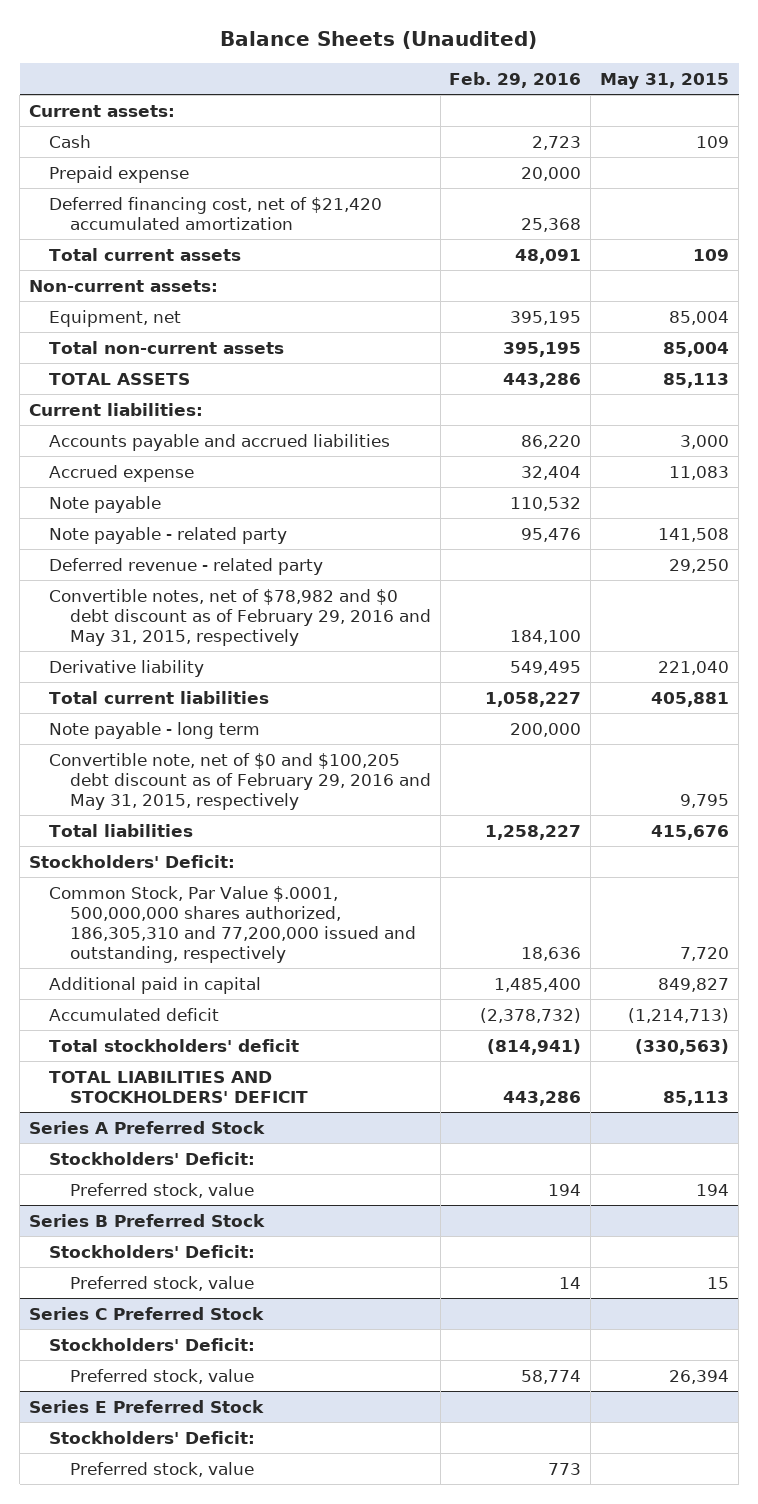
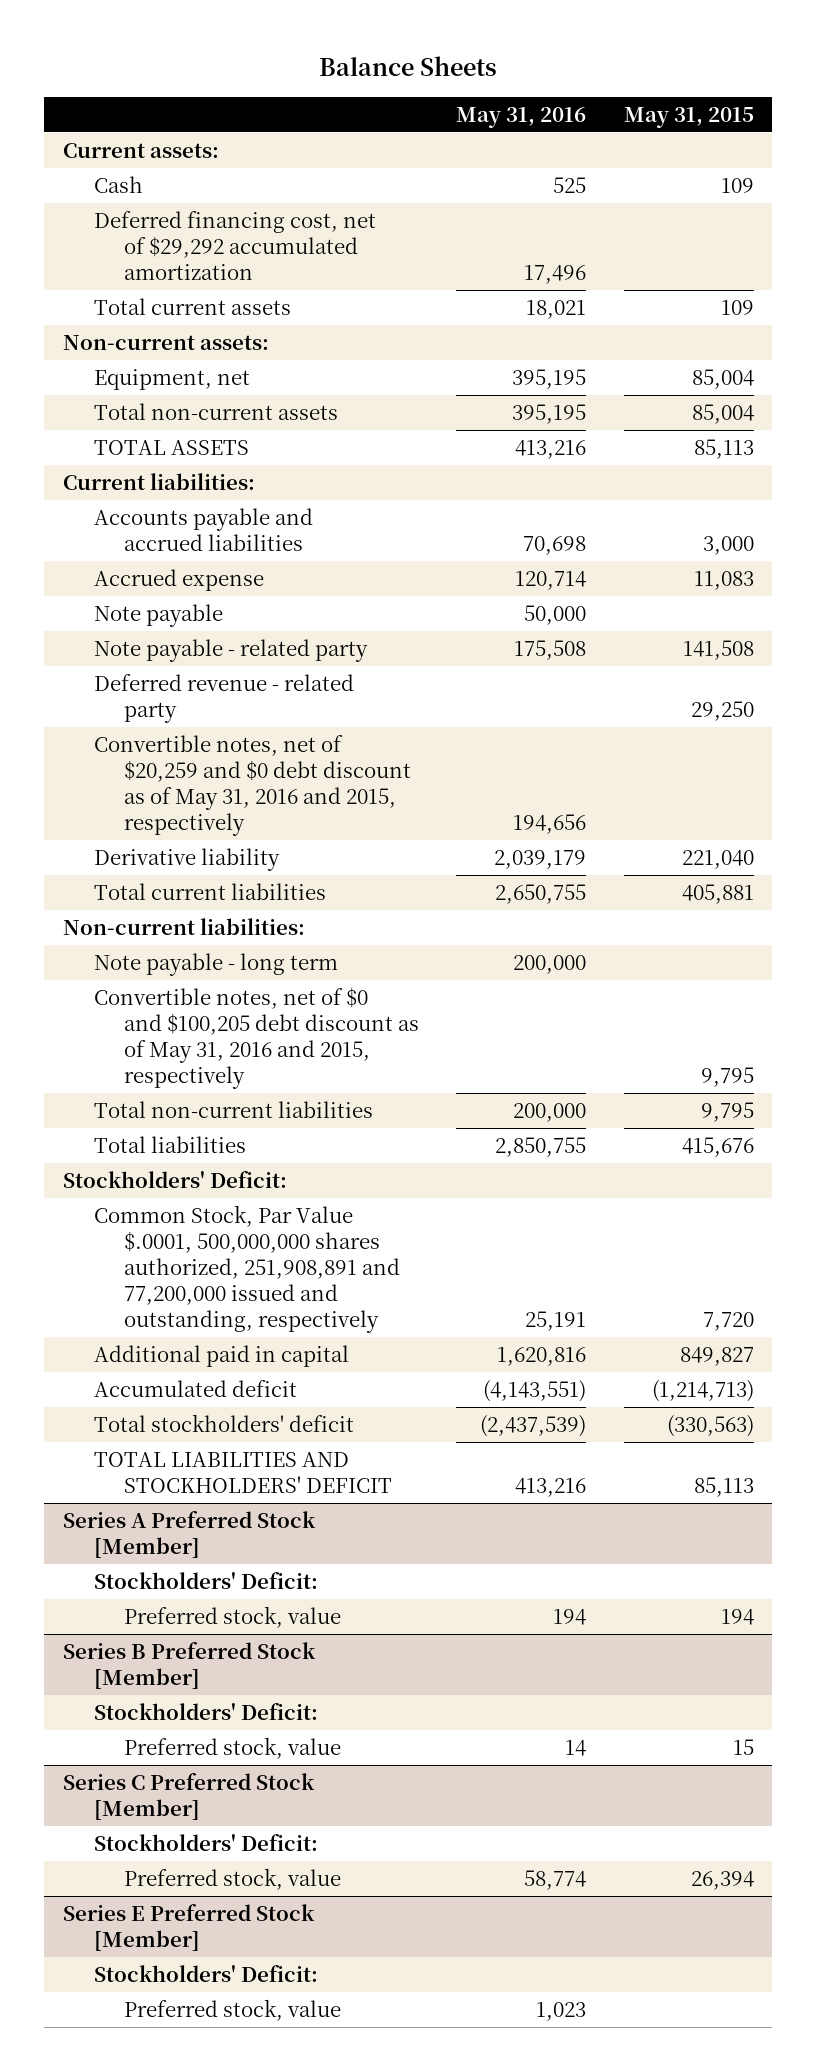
- Balance Sheets (Unaudited)
+ Balance Sheets
- | Feb. 29, 2016 | May 31, 2015
+ | May 31, 2016 | May 31, 2015
- Prepaid expense | 20,000 |
- Deferred financing cost, net of $21,420 accumulated amortization | 25,368 |
+ Deferred financing cost, net of $29,292 accumulated amortization | 17,496 |
- Convertible notes, net of $78,982 and $0 debt discount as of February 29, 2016 and May 31, 2015, respectively | 184,100 |
+ Convertible notes, net of $20,259 and $0 debt discount as of May 31, 2016 and 2015, respectively | 194,656 |
+ Non-current liabilities:
- Convertible note, net of $0 and $100,205 debt discount as of February 29, 2016 and May 31, 2015, respectively | | 9,795
+ Convertible notes, net of $0 and $100,205 debt discount as of May 31, 2016 and 2015, respectively | | 9,795
+ Total non-current liabilities | 200,000 | 9,795
- Common Stock, Par Value $.0001, 500,000,000 shares authorized, 186,305,310 and 77,200,000 issued and outstanding, respectively | 18,636 | 7,720
+ Common Stock, Par Value $.0001, 500,000,000 shares authorized, 251,908,891 and 77,200,000 issued and outstanding, respectively | 25,191 | 7,720
- Series A Preferred Stock
+ Series A Preferred Stock [Member]
- Series B Preferred Stock
+ Series B Preferred Stock [Member]
- Series C Preferred Stock
+ Series C Preferred Stock [Member]
- Series E Preferred Stock
+ Series E Preferred Stock [Member]

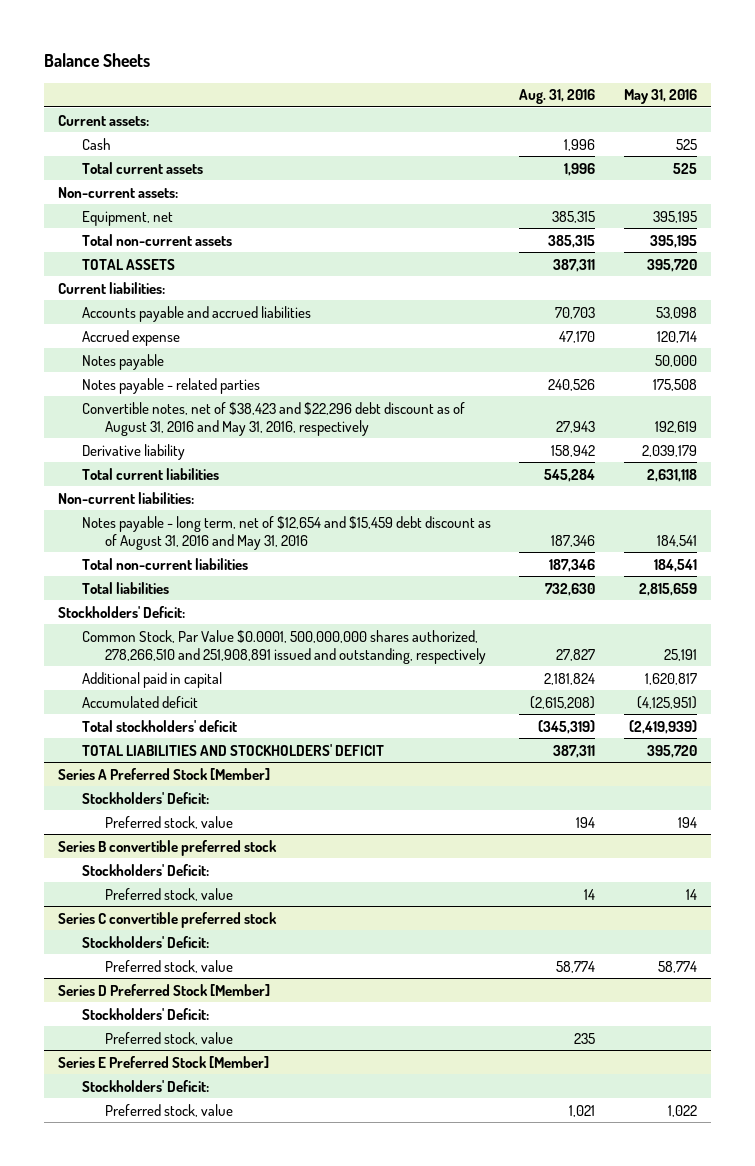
- | May 31, 2016 | May 31, 2015
+ | Aug. 31, 2016 | May 31, 2016
- Deferred financing cost, net of $29,292 accumulated amortization | 17,496 |
- Total current assets | 18,021 | 109
+ Total current assets | 1,996 | 525
- TOTAL ASSETS | 413,216 | 85,113
+ TOTAL ASSETS | 387,311 | 395,720
- Accounts payable and accrued liabilities | 70,698 | 3,000
+ Accounts payable and accrued liabilities | 70,703 | 53,098
- Note payable | 50,000 |
- Note payable - related party | 175,508 | 141,508
- Deferred revenue - related party | | 29,250
- Convertible notes, net of $20,259 and $0 debt discount as of May 31, 2016 and 2015, respectively | 194,656 |
+ Notes payable | | 50,000
+ Notes payable - related parties | 240,526 | 175,508
+ Convertible notes, net of $38,423 and $22,296 debt discount as of August 31, 2016 and May 31, 2016, respectively | 27,943 | 192,619
- Total current liabilities | 2,650,755 | 405,881
+ Total current liabilities | 545,284 | 2,631,118
- Note payable - long term | 200,000 |
- Convertible notes, net of $0 and $100,205 debt discount as of May 31, 2016 and 2015, respectively | | 9,795
- Total non-current liabilities | 200,000 | 9,795
- Total liabilities | 2,850,755 | 415,676
+ Notes payable - long term, net of $12,654 and $15,459 debt discount as of August 31, 2016 and May 31, 2016 | 187,346 | 184,541
+ Total non-current liabilities | 187,346 | 184,541
+ Total liabilities | 732,630 | 2,815,659
- Common Stock, Par Value $.0001, 500,000,000 shares authorized, 251,908,891 and 77,200,000 issued and outstanding, respectively | 25,191 | 7,720
- Additional paid in capital | 1,620,816 | 849,827
- Accumulated deficit | (4,143,551) | (1,214,713)
- Total stockholders' deficit | (2,437,539) | (330,563)
- TOTAL LIABILITIES AND STOCKHOLDERS' DEFICIT | 413,216 | 85,113
+ Common Stock, Par Value $0.0001, 500,000,000 shares authorized, 278,266,510 and 251,908,891 issued and outstanding, respectively | 27,827 | 25,191
+ Additional paid in capital | 2,181,824 | 1,620,817
+ Accumulated deficit | (2,615,208) | (4,125,951)
+ Total stockholders' deficit | (345,319) | (2,419,939)
+ TOTAL LIABILITIES AND STOCKHOLDERS' DEFICIT | 387,311 | 395,720
- Series B Preferred Stock [Member]
+ Series B convertible preferred stock
- Series C Preferred Stock [Member]
+ Series C convertible preferred stock
+ Series D Preferred Stock [Member]
+ Stockholders' Deficit:
+ Preferred stock, value | 235 |
@ Series E Preferred Stock [Member]
- Preferred stock, value | 1,023 |
+ Preferred stock, value | 1,021 | 1,022

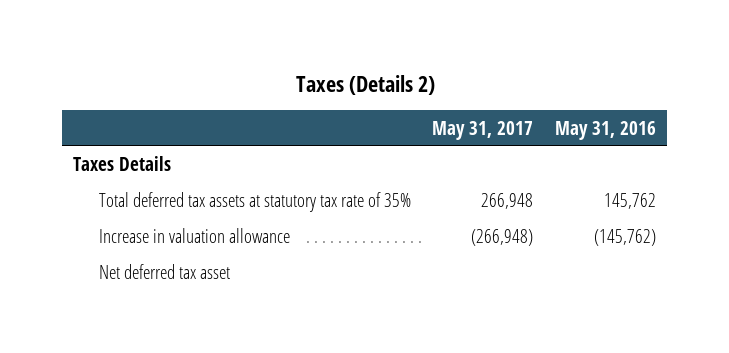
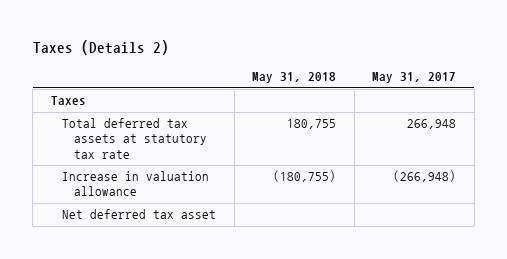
- | May 31, 2017 | May 31, 2016
+ | May 31, 2018 | May 31, 2017
- Taxes Details
- Total deferred tax assets at statutory tax rate of 35% | 266,948 | 145,762
+ Taxes
+ Total deferred tax assets at statutory tax rate | 180,755 | 266,948

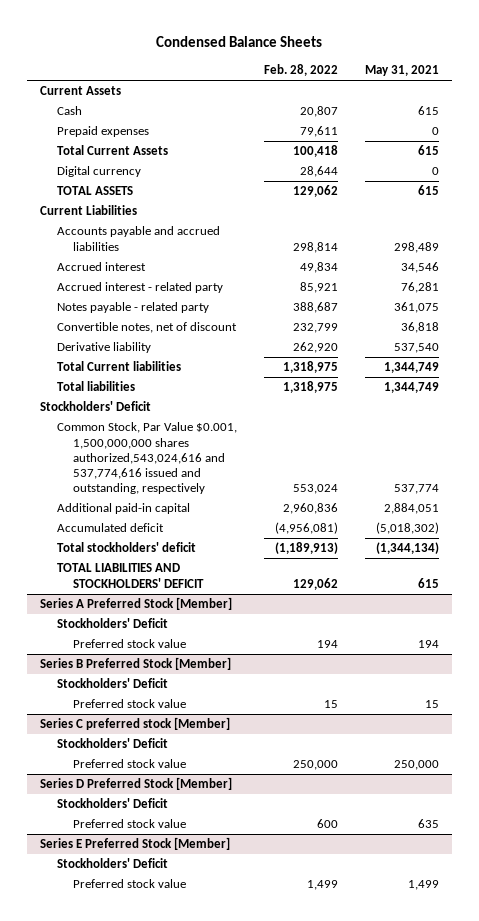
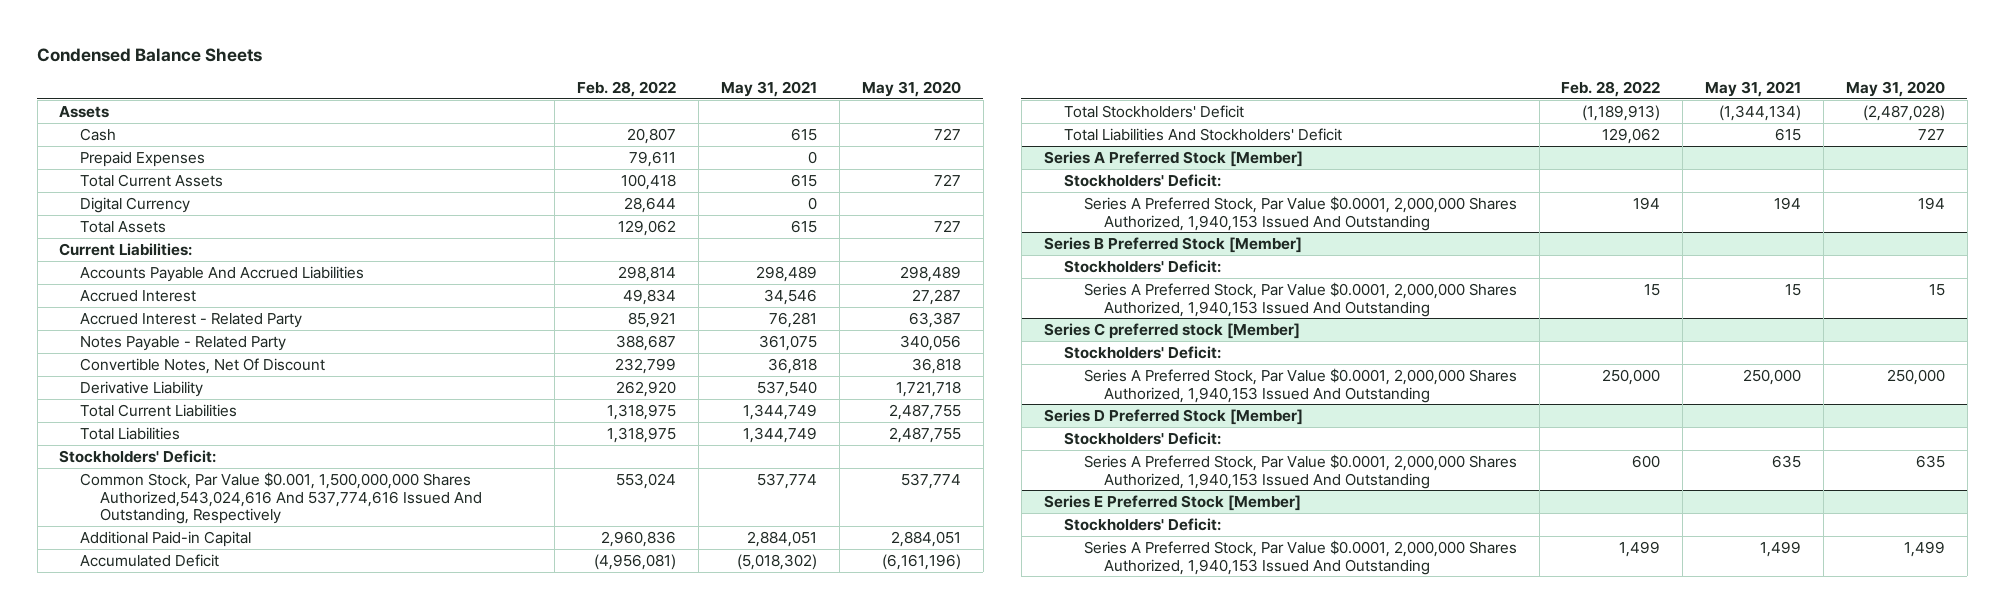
- | Feb. 28, 2022 | May 31, 2021
+ | Feb. 28, 2022 | May 31, 2021 | May 31, 2020
- Current Assets
+ Assets
- Prepaid expenses | 79,611 | 0
+ Prepaid Expenses | 79,611 | 0 |
- Digital currency | 28,644 | 0
- TOTAL ASSETS | 129,062 | 615
- Current Liabilities
- Accounts payable and accrued liabilities | 298,814 | 298,489
- Accrued interest | 49,834 | 34,546
- Accrued interest - related party | 85,921 | 76,281
- Notes payable - related party | 388,687 | 361,075
- Convertible notes, net of discount | 232,799 | 36,818
- Derivative liability | 262,920 | 537,540
- Total Current liabilities | 1,318,975 | 1,344,749
- Total liabilities | 1,318,975 | 1,344,749
- Stockholders' Deficit
- Common Stock, Par Value $0.001, 1,500,000,000 shares authorized,543,024,616 and 537,774,616 issued and outstanding, respectively | 553,024 | 537,774
- Additional paid-in capital | 2,960,836 | 2,884,051
- Accumulated deficit | (4,956,081) | (5,018,302)
- Total stockholders' deficit | (1,189,913) | (1,344,134)
- TOTAL LIABILITIES AND STOCKHOLDERS' DEFICIT | 129,062 | 615
+ Digital Currency | 28,644 | 0 |
+ Total Assets | 129,062 | 615 | 727
+ Current Liabilities:
+ Accounts Payable And Accrued Liabilities | 298,814 | 298,489 | 298,489
+ Accrued Interest | 49,834 | 34,546 | 27,287
+ Accrued Interest - Related Party | 85,921 | 76,281 | 63,387
+ Notes Payable - Related Party | 388,687 | 361,075 | 340,056
+ Convertible Notes, Net Of Discount | 232,799 | 36,818 | 36,818
+ Derivative Liability | 262,920 | 537,540 | 1,721,718
+ Total Current Liabilities | 1,318,975 | 1,344,749 | 2,487,755
+ Total Liabilities | 1,318,975 | 1,344,749 | 2,487,755
+ Stockholders' Deficit:
+ Common Stock, Par Value $0.001, 1,500,000,000 Shares Authorized,543,024,616 And 537,774,616 Issued And Outstanding, Respectively | 553,024 | 537,774 | 537,774
+ Additional Paid-in Capital | 2,960,836 | 2,884,051 | 2,884,051
+ Accumulated Deficit | (4,956,081) | (5,018,302) | (6,161,196)
+ Total Stockholders' Deficit | (1,189,913) | (1,344,134) | (2,487,028)
+ Total Liabilities And Stockholders' Deficit | 129,062 | 615 | 727
@ Series A Preferred Stock [Member]
- Stockholders' Deficit
- Preferred stock value | 194 | 194
+ Stockholders' Deficit:
+ Series A Preferred Stock, Par Value $0.0001, 2,000,000 Shares Authorized, 1,940,153 Issued And Outstanding | 194 | 194 | 194
@ Series B Preferred Stock [Member]
- Stockholders' Deficit
- Preferred stock value | 15 | 15
+ Stockholders' Deficit:
+ Series A Preferred Stock, Par Value $0.0001, 2,000,000 Shares Authorized, 1,940,153 Issued And Outstanding | 15 | 15 | 15
@ Series C preferred stock [Member]
- Stockholders' Deficit
- Preferred stock value | 250,000 | 250,000
+ Stockholders' Deficit:
+ Series A Preferred Stock, Par Value $0.0001, 2,000,000 Shares Authorized, 1,940,153 Issued And Outstanding | 250,000 | 250,000 | 250,000
@ Series D Preferred Stock [Member]
- Stockholders' Deficit
- Preferred stock value | 600 | 635
+ Stockholders' Deficit:
+ Series A Preferred Stock, Par Value $0.0001, 2,000,000 Shares Authorized, 1,940,153 Issued And Outstanding | 600 | 635 | 635
@ Series E Preferred Stock [Member]
- Stockholders' Deficit
- Preferred stock value | 1,499 | 1,499
+ Stockholders' Deficit:
+ Series A Preferred Stock, Par Value $0.0001, 2,000,000 Shares Authorized, 1,940,153 Issued And Outstanding | 1,499 | 1,499 | 1,499

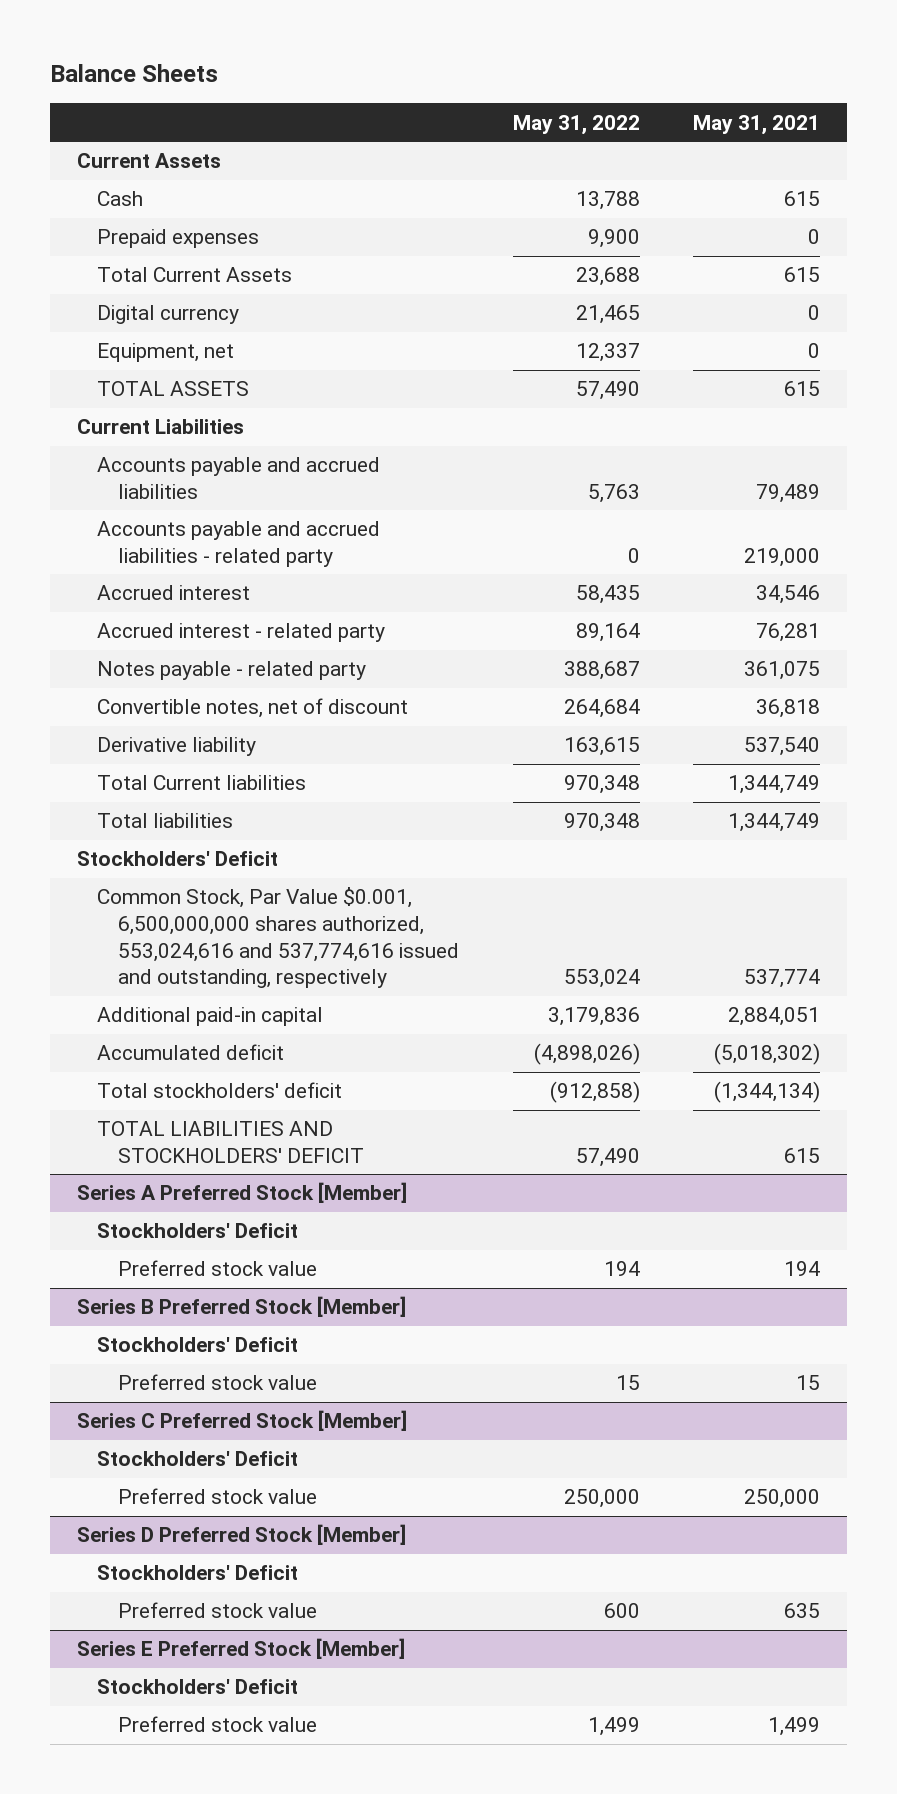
- Condensed Balance Sheets
+ Balance Sheets
- | Feb. 28, 2022 | May 31, 2021 | May 31, 2020
+ | May 31, 2022 | May 31, 2021
- Assets
+ Current Assets
- Prepaid Expenses | 79,611 | 0 |
+ Prepaid expenses | 9,900 | 0
- Digital Currency | 28,644 | 0 |
- Total Assets | 129,062 | 615 | 727
- Current Liabilities:
- Accounts Payable And Accrued Liabilities | 298,814 | 298,489 | 298,489
- Accrued Interest | 49,834 | 34,546 | 27,287
- Accrued Interest - Related Party | 85,921 | 76,281 | 63,387
- Notes Payable - Related Party | 388,687 | 361,075 | 340,056
- Convertible Notes, Net Of Discount | 232,799 | 36,818 | 36,818
- Derivative Liability | 262,920 | 537,540 | 1,721,718
- Total Current Liabilities | 1,318,975 | 1,344,749 | 2,487,755
- Total Liabilities | 1,318,975 | 1,344,749 | 2,487,755
- Stockholders' Deficit:
- Common Stock, Par Value $0.001, 1,500,000,000 Shares Authorized,543,024,616 And 537,774,616 Issued And Outstanding, Respectively | 553,024 | 537,774 | 537,774
- Additional Paid-in Capital | 2,960,836 | 2,884,051 | 2,884,051
- Accumulated Deficit | (4,956,081) | (5,018,302) | (6,161,196)
- Total Stockholders' Deficit | (1,189,913) | (1,344,134) | (2,487,028)
- Total Liabilities And Stockholders' Deficit | 129,062 | 615 | 727
+ Digital currency | 21,465 | 0
+ Equipment, net | 12,337 | 0
+ TOTAL ASSETS | 57,490 | 615
+ Current Liabilities
+ Accounts payable and accrued liabilities | 5,763 | 79,489
+ Accounts payable and accrued liabilities - related party | 0 | 219,000
+ Accrued interest | 58,435 | 34,546
+ Accrued interest - related party | 89,164 | 76,281
+ Notes payable - related party | 388,687 | 361,075
+ Convertible notes, net of discount | 264,684 | 36,818
+ Derivative liability | 163,615 | 537,540
+ Total Current liabilities | 970,348 | 1,344,749
+ Total liabilities | 970,348 | 1,344,749
+ Stockholders' Deficit
+ Common Stock, Par Value $0.001, 6,500,000,000 shares authorized, 553,024,616 and 537,774,616 issued and outstanding, respectively | 553,024 | 537,774
+ Additional paid-in capital | 3,179,836 | 2,884,051
+ Accumulated deficit | (4,898,026) | (5,018,302)
+ Total stockholders' deficit | (912,858) | (1,344,134)
+ TOTAL LIABILITIES AND STOCKHOLDERS' DEFICIT | 57,490 | 615
@ Series A Preferred Stock [Member]
- Stockholders' Deficit:
- Series A Preferred Stock, Par Value $0.0001, 2,000,000 Shares Authorized, 1,940,153 Issued And Outstanding | 194 | 194 | 194
+ Stockholders' Deficit
+ Preferred stock value | 194 | 194
@ Series B Preferred Stock [Member]
- Stockholders' Deficit:
- Series A Preferred Stock, Par Value $0.0001, 2,000,000 Shares Authorized, 1,940,153 Issued And Outstanding | 15 | 15 | 15
- Series C preferred stock [Member]
- Stockholders' Deficit:
- Series A Preferred Stock, Par Value $0.0001, 2,000,000 Shares Authorized, 1,940,153 Issued And Outstanding | 250,000 | 250,000 | 250,000
@ Series B Preferred Stock [Member]
+ Stockholders' Deficit
+ Preferred stock value | 15 | 15
+ Series C Preferred Stock [Member]
+ Stockholders' Deficit
+ Preferred stock value | 250,000 | 250,000
@ Series D Preferred Stock [Member]
- Stockholders' Deficit:
- Series A Preferred Stock, Par Value $0.0001, 2,000,000 Shares Authorized, 1,940,153 Issued And Outstanding | 600 | 635 | 635
+ Stockholders' Deficit
+ Preferred stock value | 600 | 635
@ Series E Preferred Stock [Member]
- Stockholders' Deficit:
- Series A Preferred Stock, Par Value $0.0001, 2,000,000 Shares Authorized, 1,940,153 Issued And Outstanding | 1,499 | 1,499 | 1,499
+ Stockholders' Deficit
+ Preferred stock value | 1,499 | 1,499

